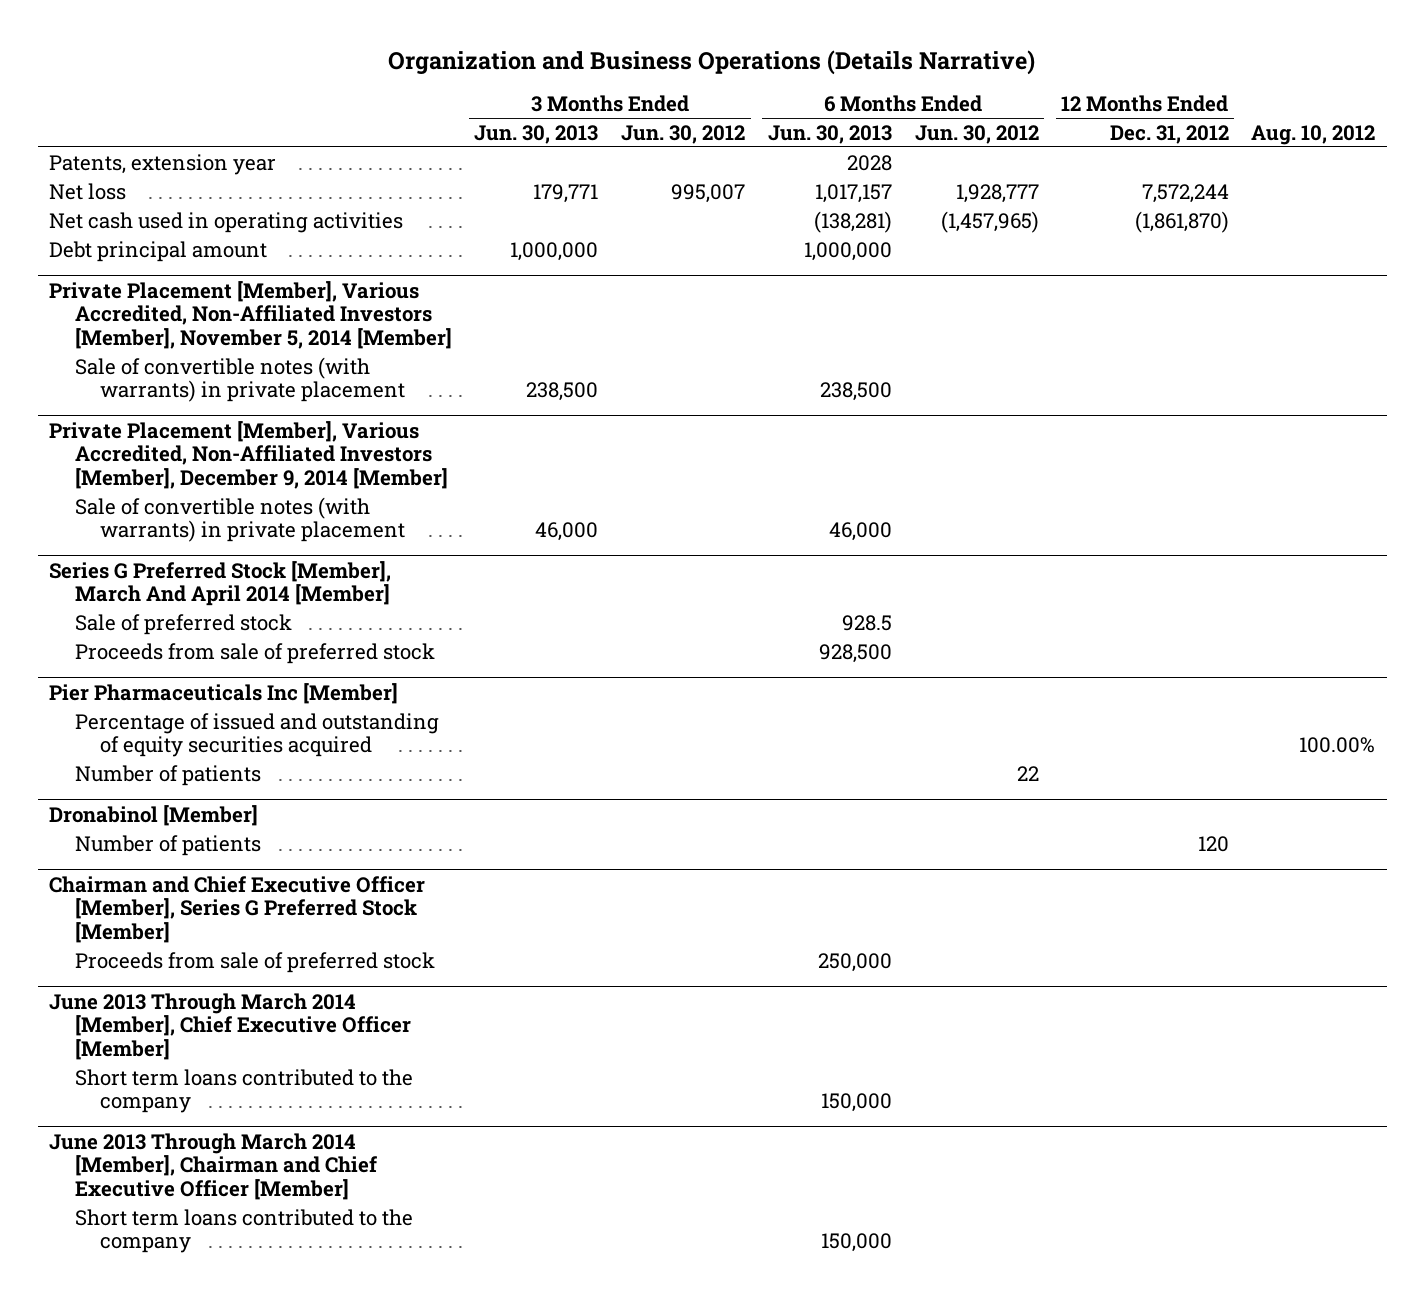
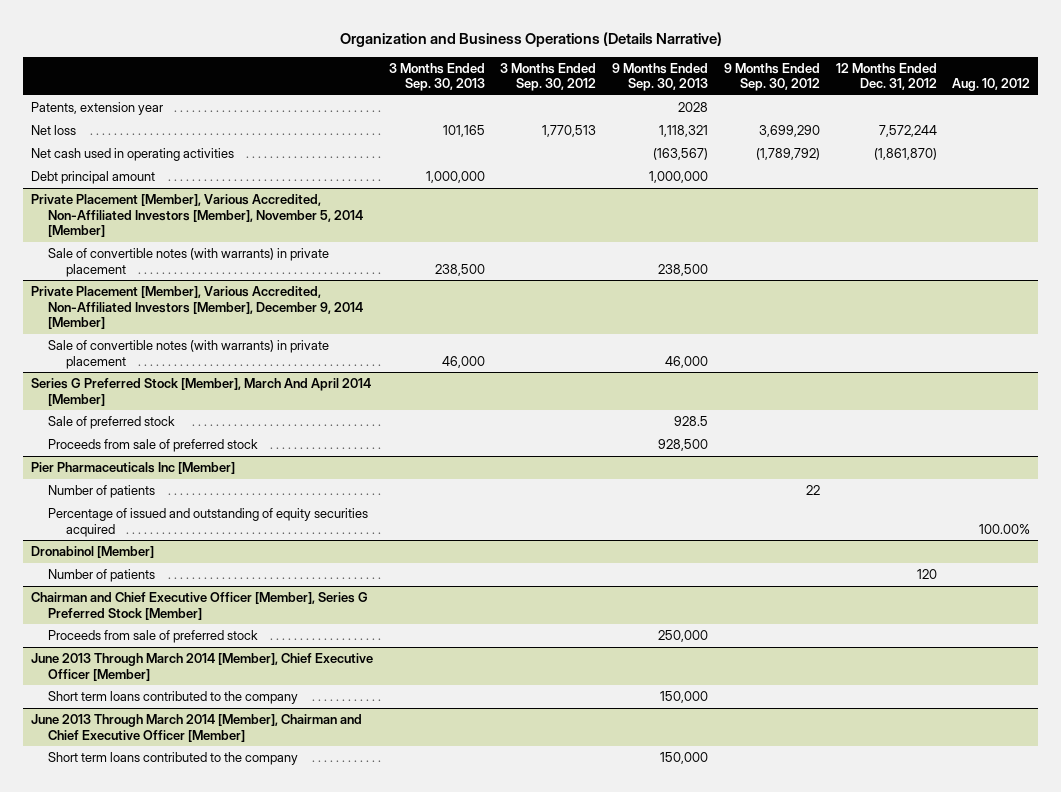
- | 3 Months Ended Jun. 30, 2013 | 3 Months Ended Jun. 30, 2012 | 6 Months Ended Jun. 30, 2013 | 6 Months Ended Jun. 30, 2012 | 12 Months Ended Dec. 31, 2012 | Aug. 10, 2012
+ | 3 Months Ended Sep. 30, 2013 | 3 Months Ended Sep. 30, 2012 | 9 Months Ended Sep. 30, 2013 | 9 Months Ended Sep. 30, 2012 | 12 Months Ended Dec. 31, 2012 | Aug. 10, 2012
@ Pier Pharmaceuticals Inc [Member]
moved down: Percentage of issued and outstanding of equity securities acquired | | | | | | 100.00%

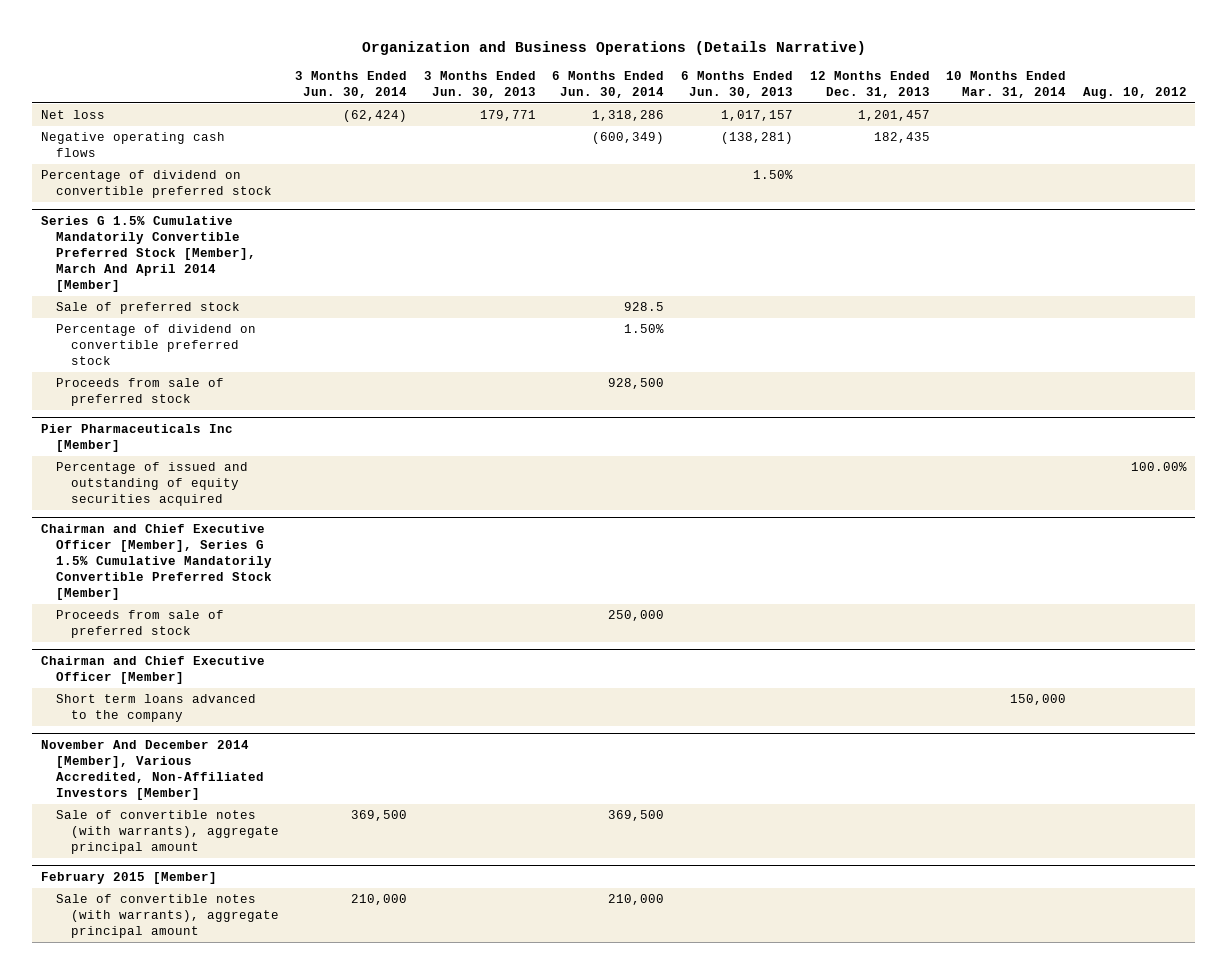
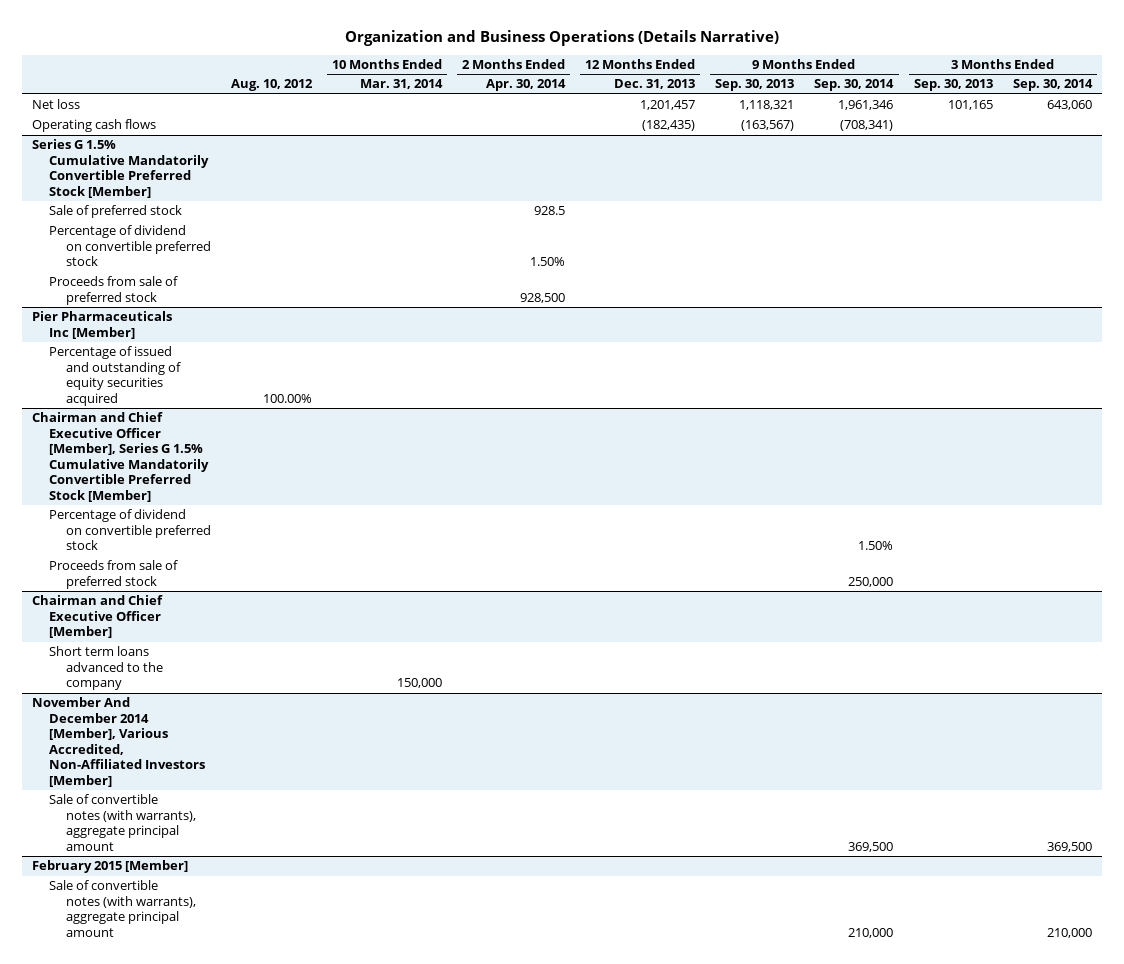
- | 3 Months Ended Jun. 30, 2014 | 3 Months Ended Jun. 30, 2013 | 6 Months Ended Jun. 30, 2014 | 6 Months Ended Jun. 30, 2013 | 12 Months Ended Dec. 31, 2013 | 10 Months Ended Mar. 31, 2014 | Aug. 10, 2012
+ | Aug. 10, 2012 | 10 Months Ended Mar. 31, 2014 | 2 Months Ended Apr. 30, 2014 | 12 Months Ended Dec. 31, 2013 | 9 Months Ended Sep. 30, 2013 | 9 Months Ended Sep. 30, 2014 | 3 Months Ended Sep. 30, 2013 | 3 Months Ended Sep. 30, 2014
- Negative operating cash flows | | | (600,349) | (138,281) | 182,435 | |
- Percentage of dividend on convertible preferred stock | | | | 1.50% | | |
- Series G 1.5% Cumulative Mandatorily Convertible Preferred Stock [Member], March And April 2014 [Member]
+ Operating cash flows | | | | (182,435) | (163,567) | (708,341) | |
+ Series G 1.5% Cumulative Mandatorily Convertible Preferred Stock [Member]
@ Chairman and Chief Executive Officer [Member], Series G 1.5% Cumulative Mandatorily Convertible Preferred Stock [Member]
+ Percentage of dividend on convertible preferred stock | | | | | | 1.50% | |

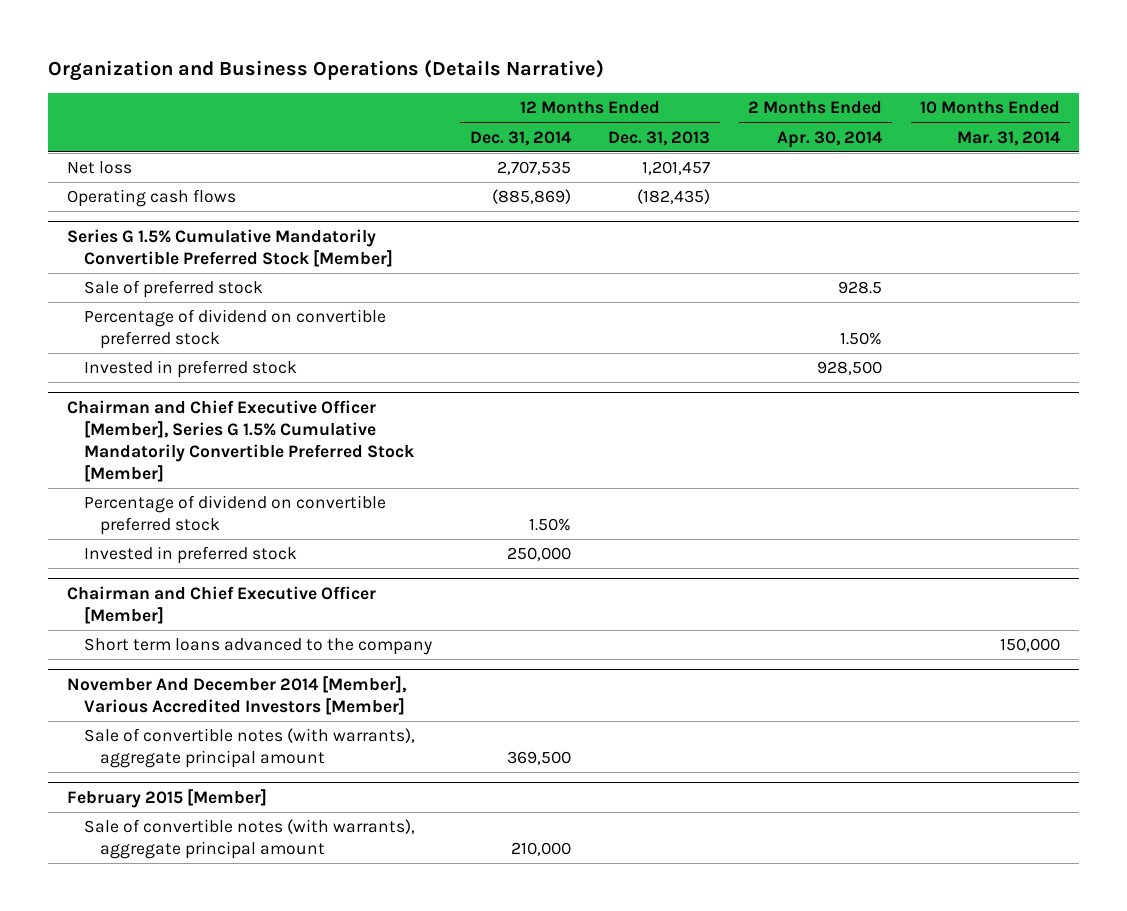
- | Aug. 10, 2012 | 10 Months Ended Mar. 31, 2014 | 2 Months Ended Apr. 30, 2014 | 12 Months Ended Dec. 31, 2013 | 9 Months Ended Sep. 30, 2013 | 9 Months Ended Sep. 30, 2014 | 3 Months Ended Sep. 30, 2013 | 3 Months Ended Sep. 30, 2014
+ | 12 Months Ended Dec. 31, 2014 | 12 Months Ended Dec. 31, 2013 | 2 Months Ended Apr. 30, 2014 | 10 Months Ended Mar. 31, 2014
@ Series G 1.5% Cumulative Mandatorily Convertible Preferred Stock [Member]
- Proceeds from sale of preferred stock | | | 928,500 | | | | |
- Pier Pharmaceuticals Inc [Member]
- Percentage of issued and outstanding of equity securities acquired | 100.00% | | | | | | |
@ Series G 1.5% Cumulative Mandatorily Convertible Preferred Stock [Member]
+ Invested in preferred stock | | | 928,500 |
@ Chairman and Chief Executive Officer [Member], Series G 1.5% Cumulative Mandatorily Convertible Preferred Stock [Member]
- Proceeds from sale of preferred stock | | | | | | 250,000 | |
+ Invested in preferred stock | 250,000 | | |
- November And December 2014 [Member], Various Accredited, Non-Affiliated Investors [Member]
+ November And December 2014 [Member], Various Accredited Investors [Member]

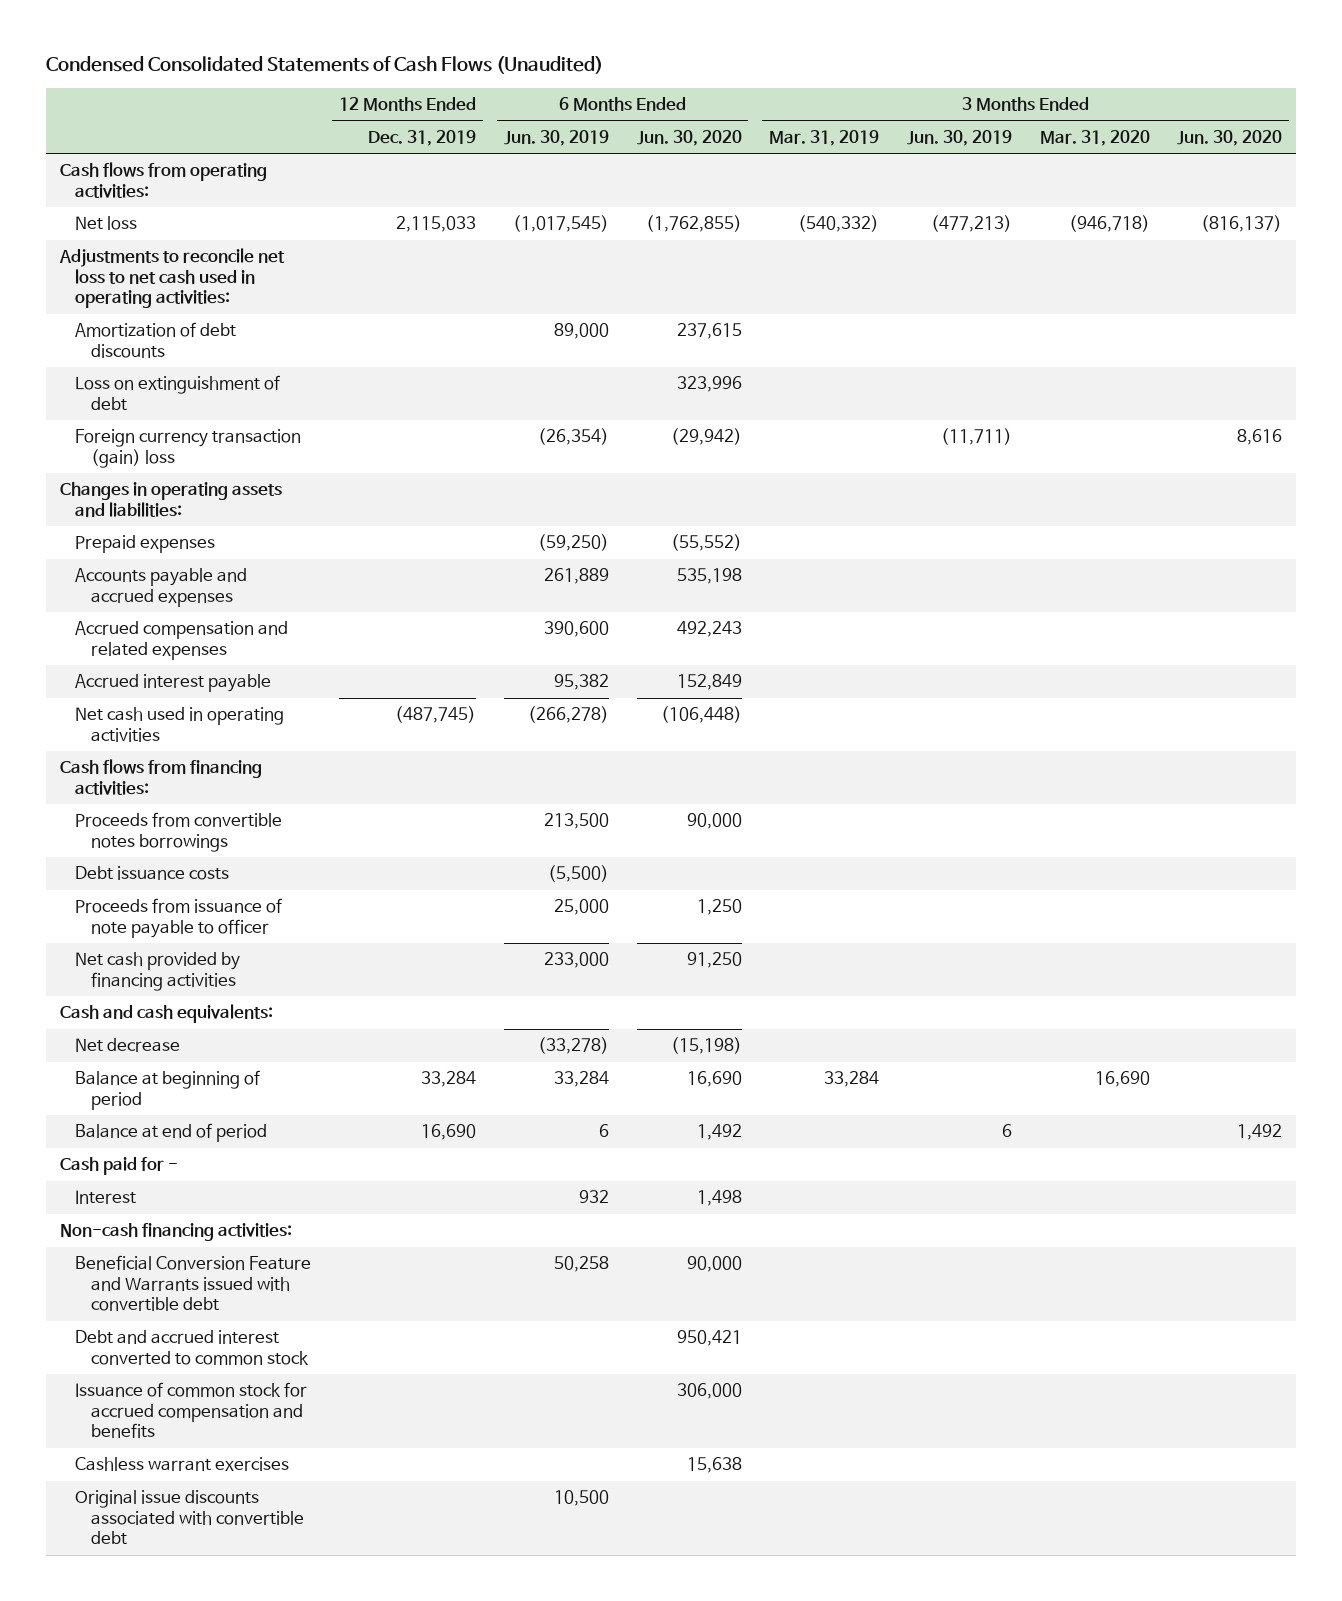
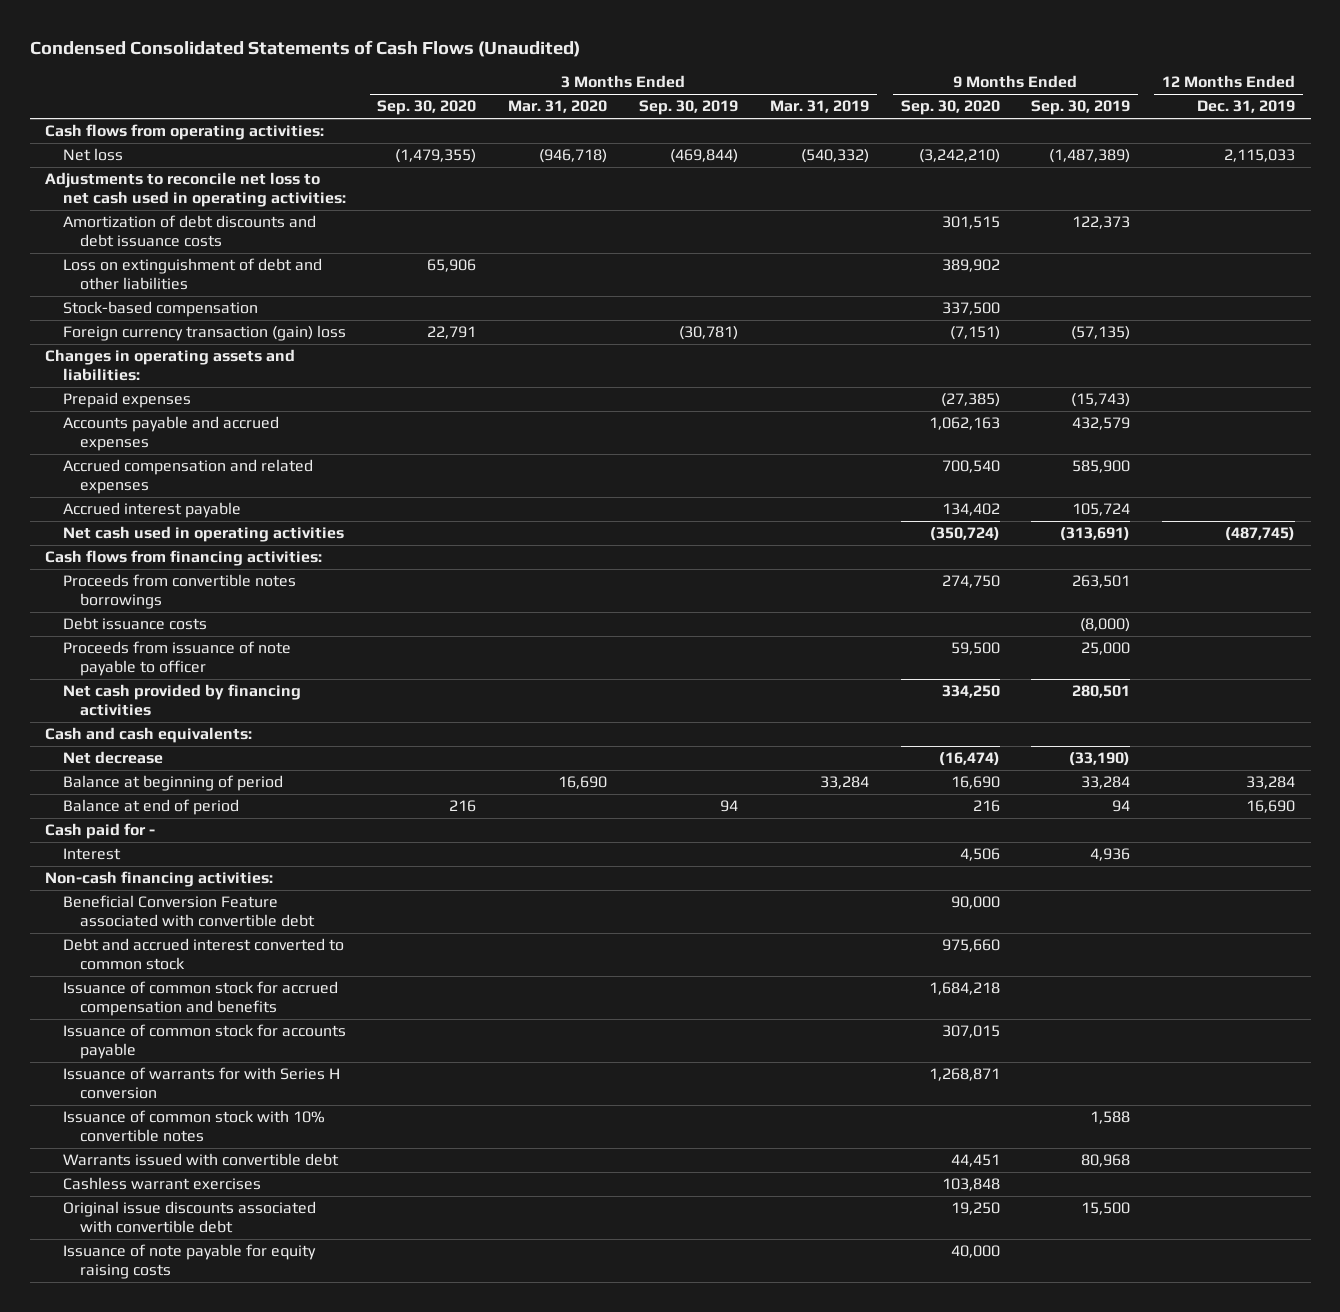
- | 12 Months Ended Dec. 31, 2019 | 6 Months Ended Jun. 30, 2019 | 6 Months Ended Jun. 30, 2020 | 3 Months Ended Mar. 31, 2019 | 3 Months Ended Jun. 30, 2019 | 3 Months Ended Mar. 31, 2020 | 3 Months Ended Jun. 30, 2020
+ | 3 Months Ended Sep. 30, 2020 | 3 Months Ended Mar. 31, 2020 | 3 Months Ended Sep. 30, 2019 | 3 Months Ended Mar. 31, 2019 | 9 Months Ended Sep. 30, 2020 | 9 Months Ended Sep. 30, 2019 | 12 Months Ended Dec. 31, 2019
- Amortization of debt discounts | | 89,000 | 237,615 | | | |
- Loss on extinguishment of debt | | | 323,996 | | | |
+ Amortization of debt discounts and debt issuance costs | | | | | 301,515 | 122,373 |
+ Loss on extinguishment of debt and other liabilities | 65,906 | | | | 389,902 | |
+ Stock-based compensation | | | | | 337,500 | |
- Beneficial Conversion Feature and Warrants issued with convertible debt | | 50,258 | 90,000 | | | |
+ Beneficial Conversion Feature associated with convertible debt | | | | | 90,000 | |
+ Issuance of common stock for accounts payable | | | | | 307,015 | |
+ Issuance of warrants for with Series H conversion | | | | | 1,268,871 | |
+ Issuance of common stock with 10% convertible notes | | | | | | 1,588 |
+ Warrants issued with convertible debt | | | | | 44,451 | 80,968 |
+ Issuance of note payable for equity raising costs | | | | | 40,000 | |

